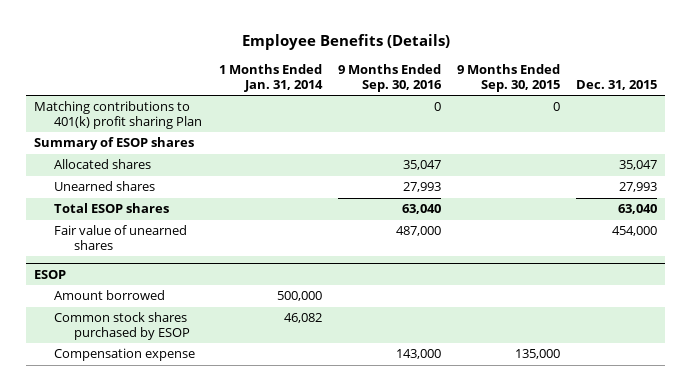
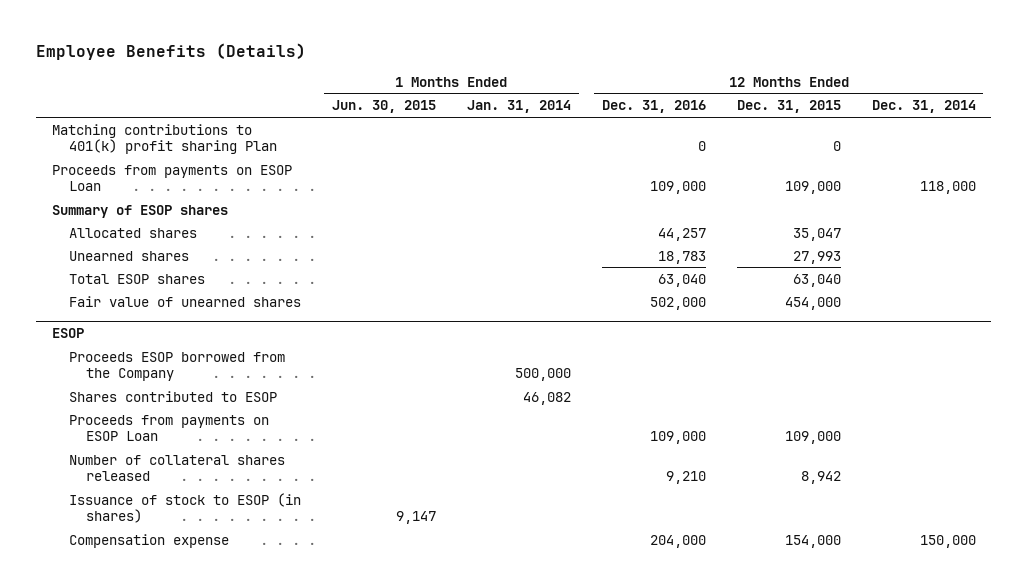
- | 1 Months Ended Jan. 31, 2014 | 9 Months Ended Sep. 30, 2016 | 9 Months Ended Sep. 30, 2015 | Dec. 31, 2015
+ | 1 Months Ended Jun. 30, 2015 | 1 Months Ended Jan. 31, 2014 | 12 Months Ended Dec. 31, 2016 | 12 Months Ended Dec. 31, 2015 | 12 Months Ended Dec. 31, 2014
+ Proceeds from payments on ESOP Loan | | | 109,000 | 109,000 | 118,000
@ ESOP
- Amount borrowed | 500,000 | | |
- Common stock shares purchased by ESOP | 46,082 | | |
+ Proceeds ESOP borrowed from the Company | | 500,000 | | |
+ Shares contributed to ESOP | | 46,082 | | |
+ Proceeds from payments on ESOP Loan | | | 109,000 | 109,000 |
+ Number of collateral shares released | | | 9,210 | 8,942 |
+ Issuance of stock to ESOP (in shares) | 9,147 | | | |

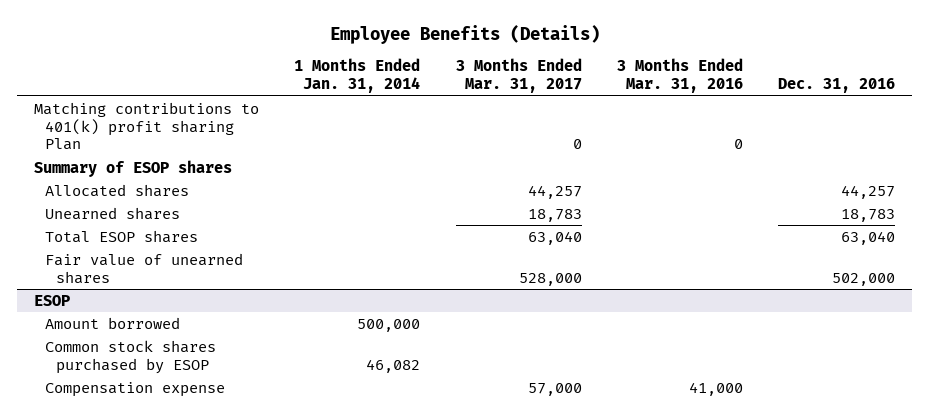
- | 1 Months Ended Jun. 30, 2015 | 1 Months Ended Jan. 31, 2014 | 12 Months Ended Dec. 31, 2016 | 12 Months Ended Dec. 31, 2015 | 12 Months Ended Dec. 31, 2014
+ | 1 Months Ended Jan. 31, 2014 | 3 Months Ended Mar. 31, 2017 | 3 Months Ended Mar. 31, 2016 | Dec. 31, 2016
- Proceeds from payments on ESOP Loan | | | 109,000 | 109,000 | 118,000
@ ESOP
- Proceeds ESOP borrowed from the Company | | 500,000 | | |
- Shares contributed to ESOP | | 46,082 | | |
- Proceeds from payments on ESOP Loan | | | 109,000 | 109,000 |
- Number of collateral shares released | | | 9,210 | 8,942 |
- Issuance of stock to ESOP (in shares) | 9,147 | | | |
+ Amount borrowed | 500,000 | | |
+ Common stock shares purchased by ESOP | 46,082 | | |

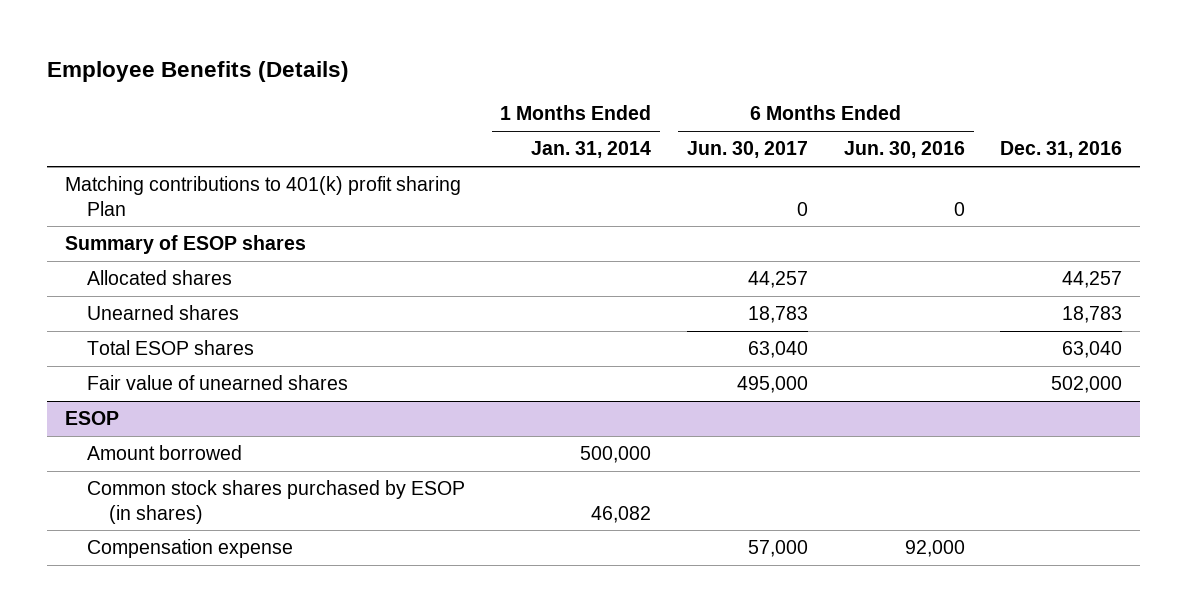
- | 1 Months Ended Jan. 31, 2014 | 3 Months Ended Mar. 31, 2017 | 3 Months Ended Mar. 31, 2016 | Dec. 31, 2016
+ | 1 Months Ended Jan. 31, 2014 | 6 Months Ended Jun. 30, 2017 | 6 Months Ended Jun. 30, 2016 | Dec. 31, 2016
@ ESOP
- Common stock shares purchased by ESOP | 46,082 | | |
+ Common stock shares purchased by ESOP (in shares) | 46,082 | | |

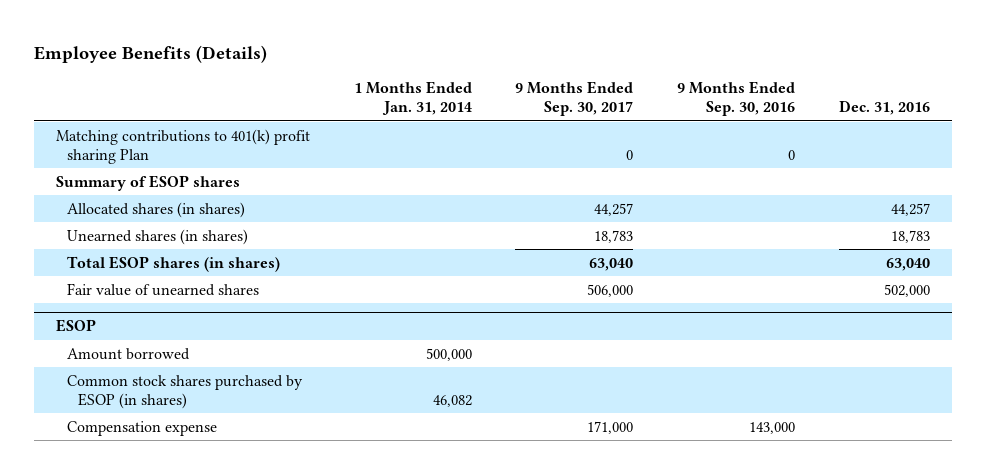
- | 1 Months Ended Jan. 31, 2014 | 6 Months Ended Jun. 30, 2017 | 6 Months Ended Jun. 30, 2016 | Dec. 31, 2016
+ | 1 Months Ended Jan. 31, 2014 | 9 Months Ended Sep. 30, 2017 | 9 Months Ended Sep. 30, 2016 | Dec. 31, 2016
- Allocated shares | | 44,257 | | 44,257
- Unearned shares | | 18,783 | | 18,783
- Total ESOP shares | | 63,040 | | 63,040
+ Allocated shares (in shares) | | 44,257 | | 44,257
+ Unearned shares (in shares) | | 18,783 | | 18,783
+ Total ESOP shares (in shares) | | 63,040 | | 63,040

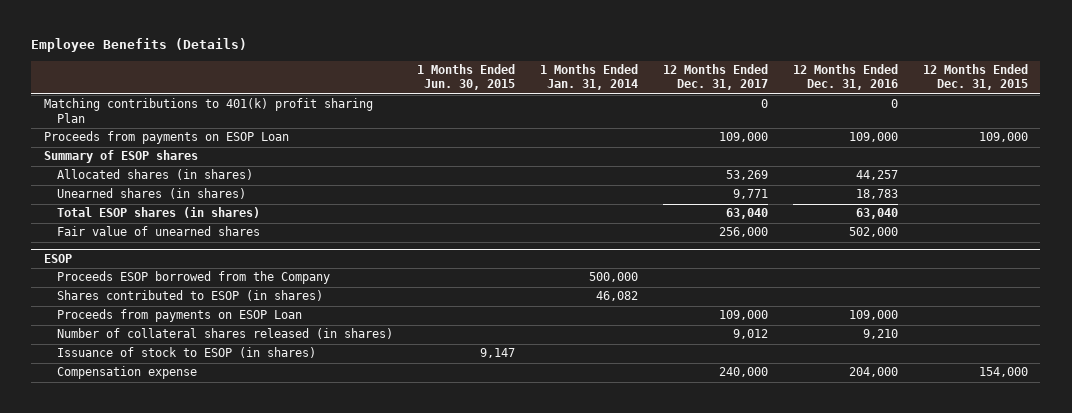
- | 1 Months Ended Jan. 31, 2014 | 9 Months Ended Sep. 30, 2017 | 9 Months Ended Sep. 30, 2016 | Dec. 31, 2016
+ | 1 Months Ended Jun. 30, 2015 | 1 Months Ended Jan. 31, 2014 | 12 Months Ended Dec. 31, 2017 | 12 Months Ended Dec. 31, 2016 | 12 Months Ended Dec. 31, 2015
+ Proceeds from payments on ESOP Loan | | | 109,000 | 109,000 | 109,000
@ ESOP
- Amount borrowed | 500,000 | | |
- Common stock shares purchased by ESOP (in shares) | 46,082 | | |
+ Proceeds ESOP borrowed from the Company | | 500,000 | | |
+ Shares contributed to ESOP (in shares) | | 46,082 | | |
+ Proceeds from payments on ESOP Loan | | | 109,000 | 109,000 |
+ Number of collateral shares released (in shares) | | | 9,012 | 9,210 |
+ Issuance of stock to ESOP (in shares) | 9,147 | | | |

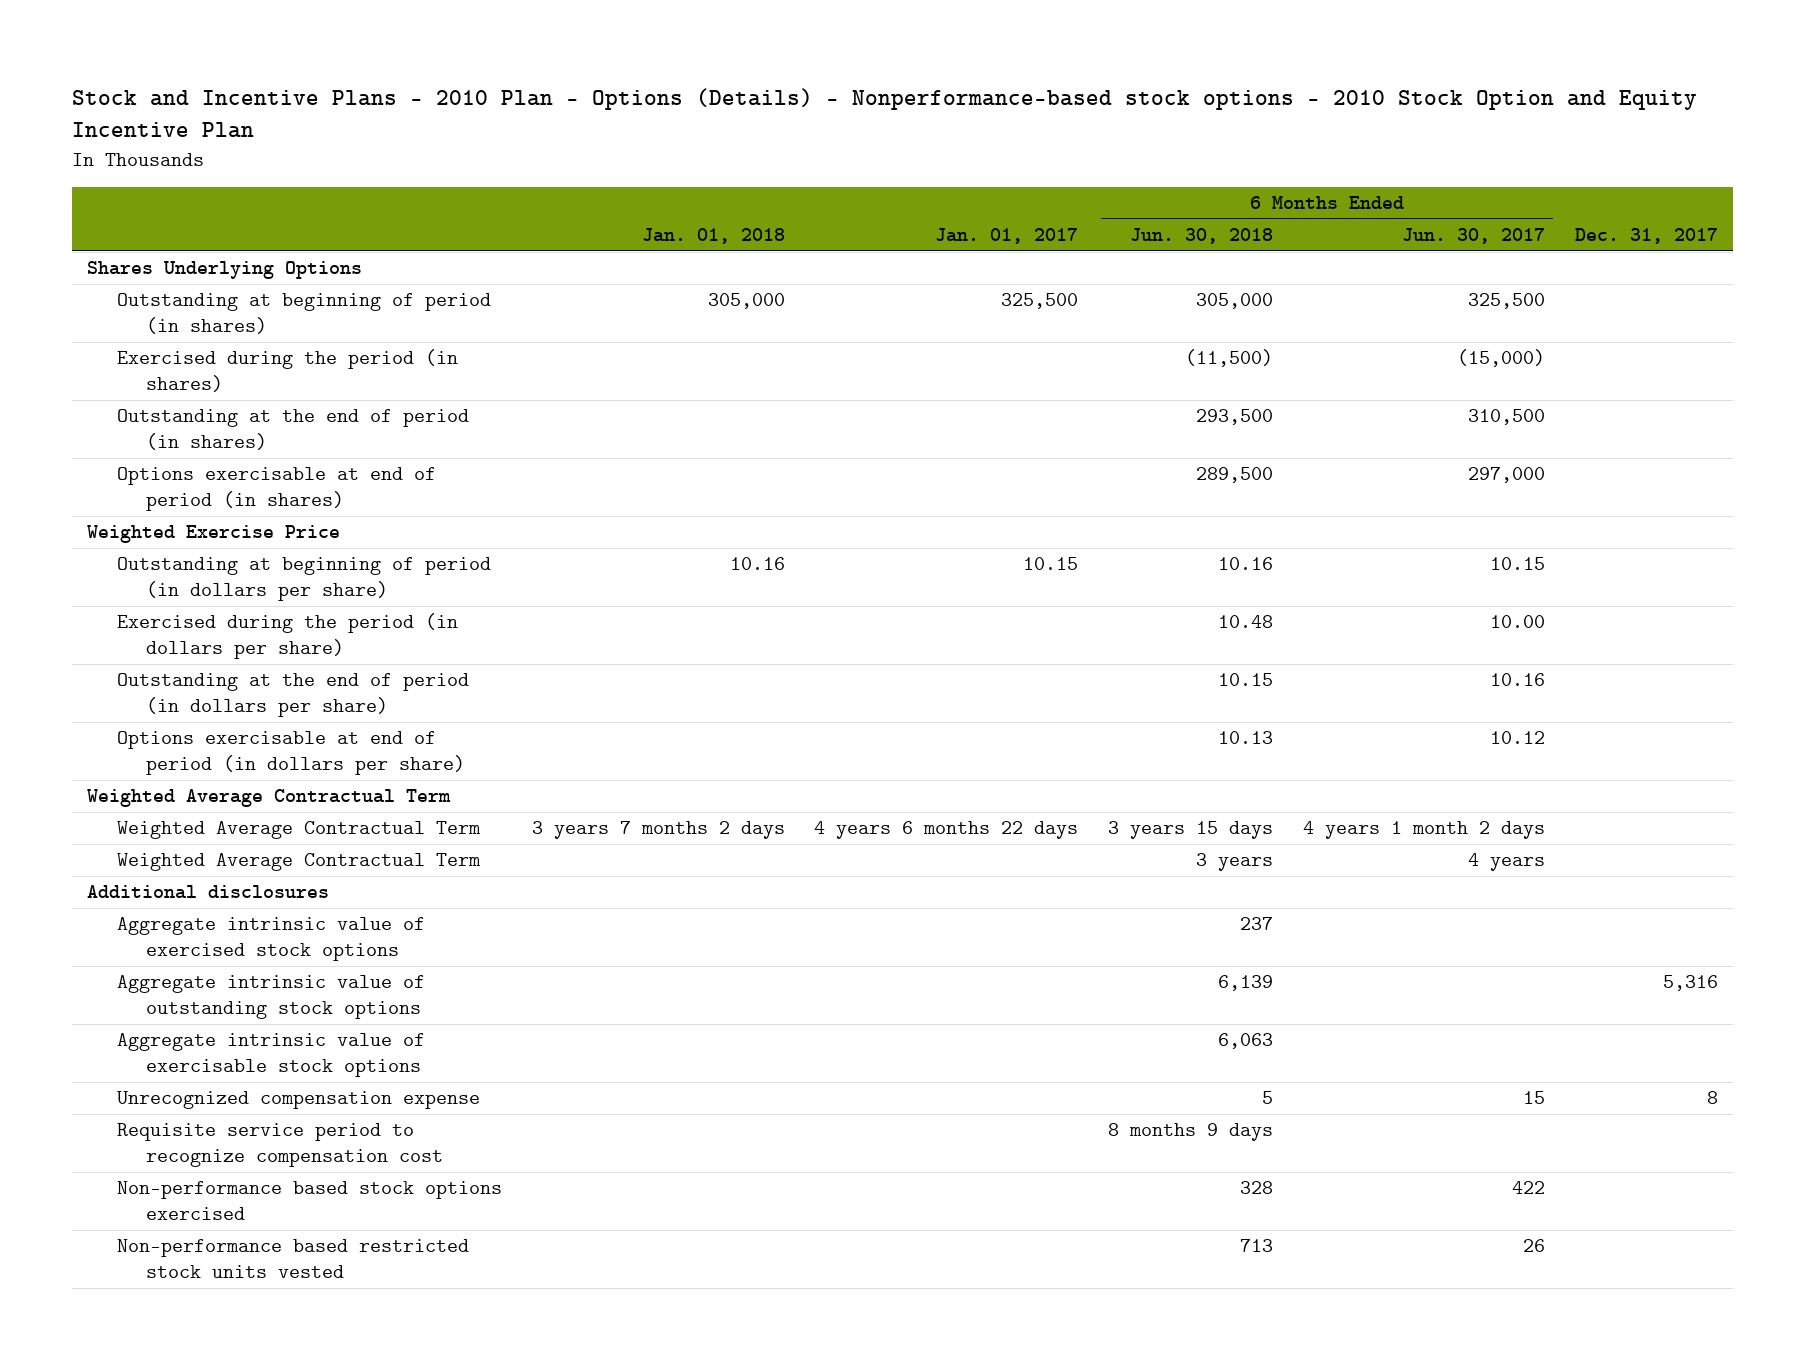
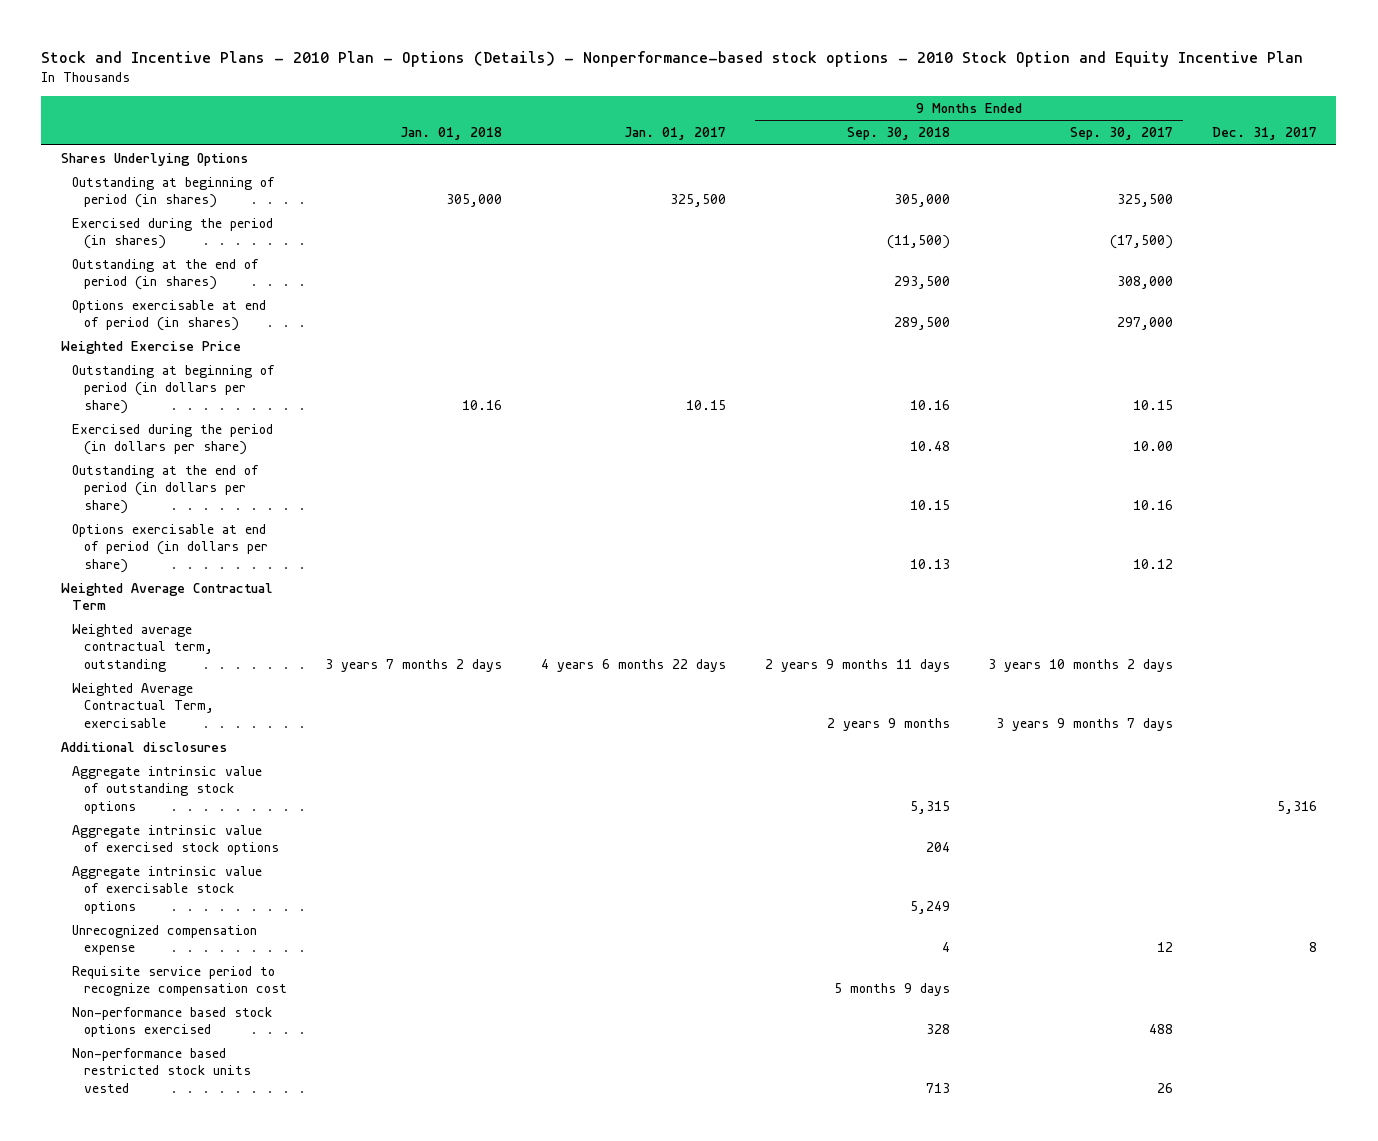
- | Jan. 01, 2018 | Jan. 01, 2017 | 6 Months Ended Jun. 30, 2018 | 6 Months Ended Jun. 30, 2017 | Dec. 31, 2017
+ | Jan. 01, 2018 | Jan. 01, 2017 | 9 Months Ended Sep. 30, 2018 | 9 Months Ended Sep. 30, 2017 | Dec. 31, 2017
- Weighted Average Contractual Term | 3 years 7 months 2 days | 4 years 6 months 22 days | 3 years 15 days | 4 years 1 month 2 days |
- Weighted Average Contractual Term | | | 3 years | 4 years |
+ Weighted average contractual term, outstanding | 3 years 7 months 2 days | 4 years 6 months 22 days | 2 years 9 months 11 days | 3 years 10 months 2 days |
+ Weighted Average Contractual Term, exercisable | | | 2 years 9 months | 3 years 9 months 7 days |
moved down: Aggregate intrinsic value of exercised stock options | | | 204 | |

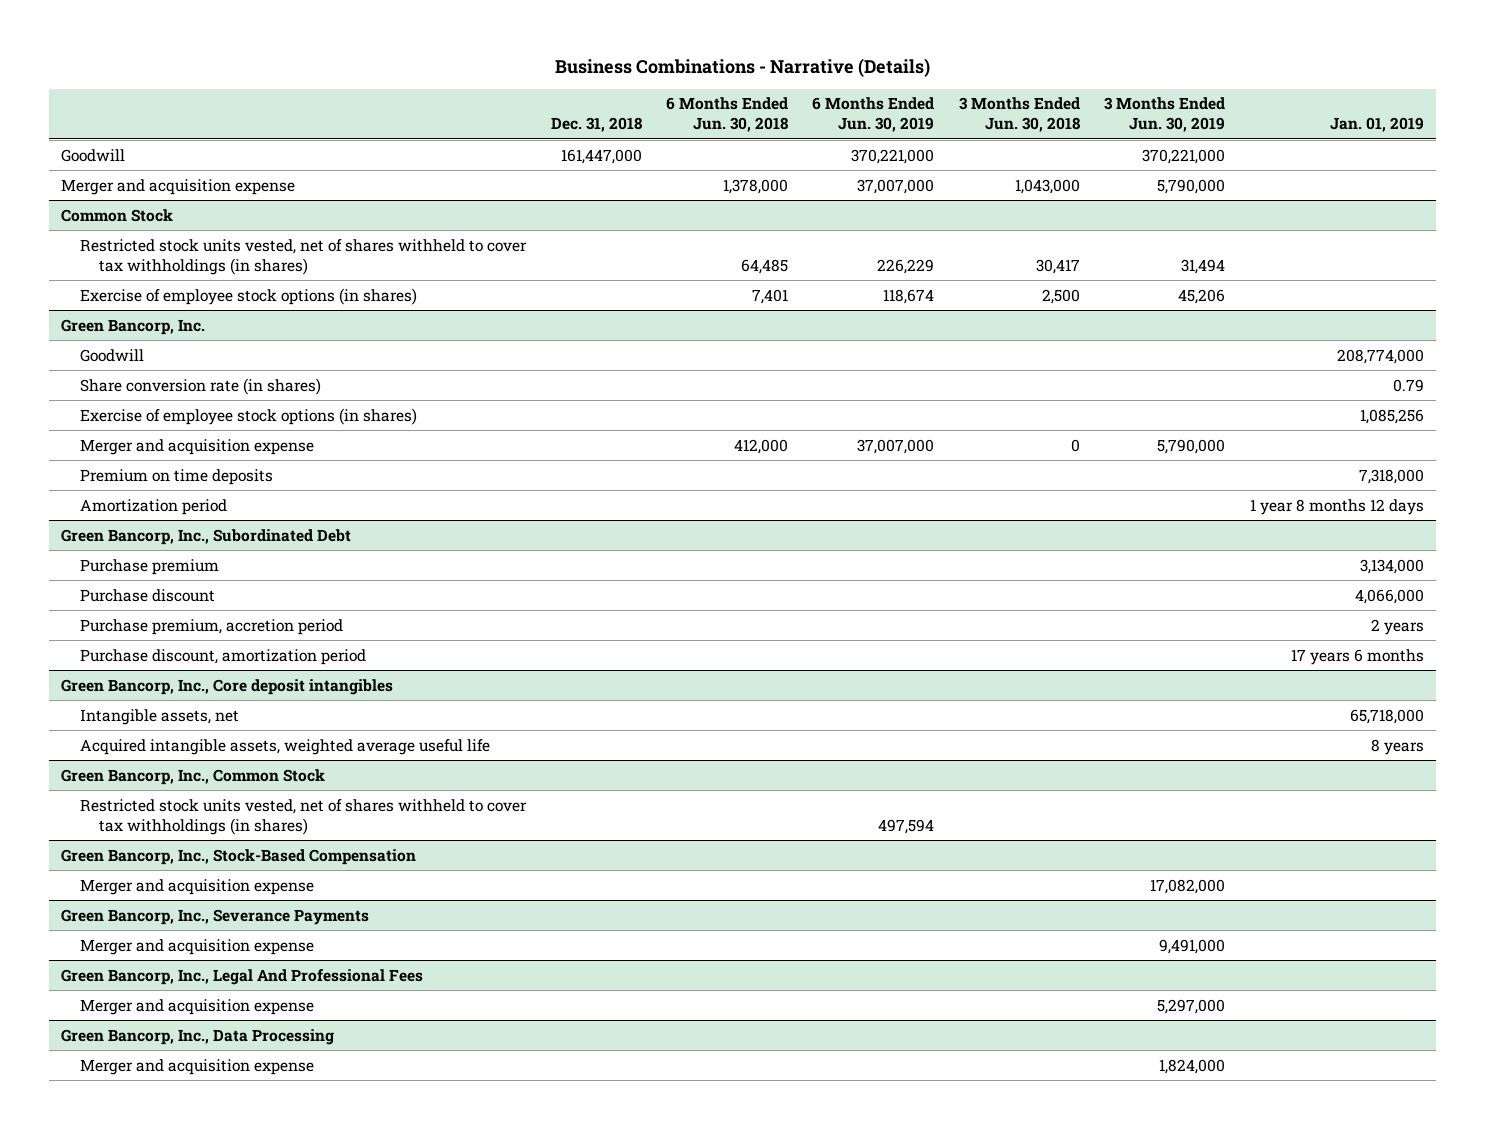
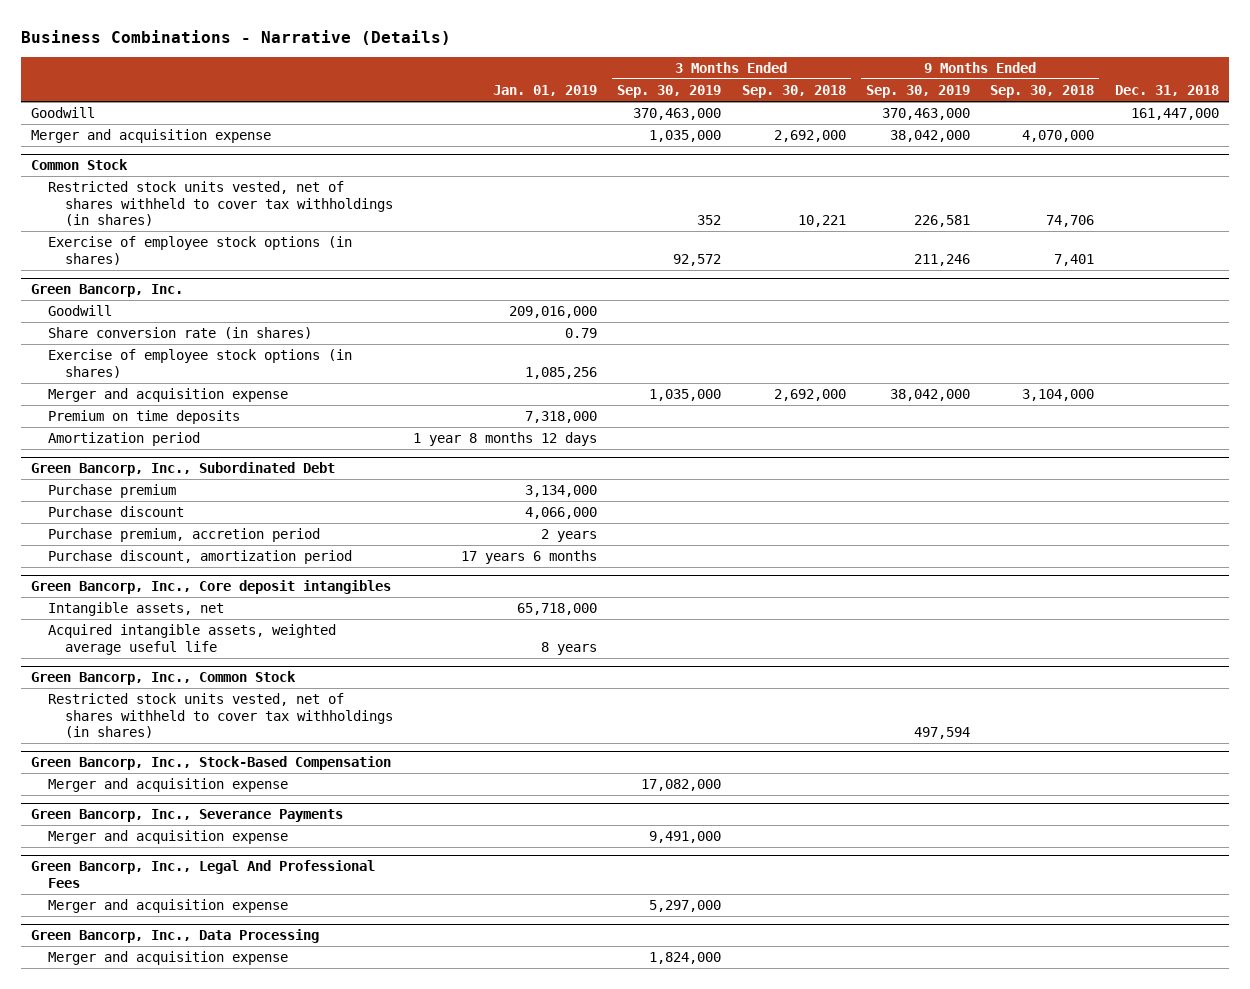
- | Dec. 31, 2018 | 6 Months Ended Jun. 30, 2018 | 6 Months Ended Jun. 30, 2019 | 3 Months Ended Jun. 30, 2018 | 3 Months Ended Jun. 30, 2019 | Jan. 01, 2019
+ | Jan. 01, 2019 | 3 Months Ended Sep. 30, 2019 | 3 Months Ended Sep. 30, 2018 | 9 Months Ended Sep. 30, 2019 | 9 Months Ended Sep. 30, 2018 | Dec. 31, 2018
@ Green Bancorp, Inc.
- Goodwill | | | | | | 208,774,000
+ Goodwill | 209,016,000 | | | | |

